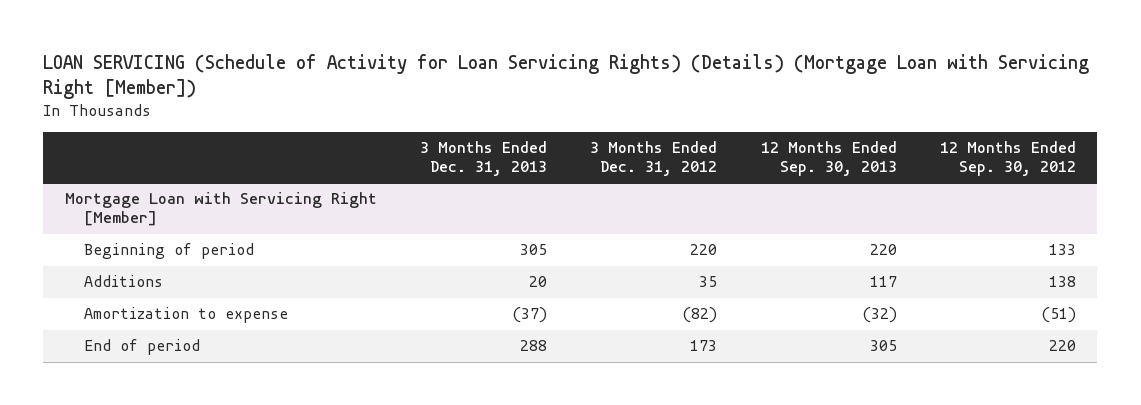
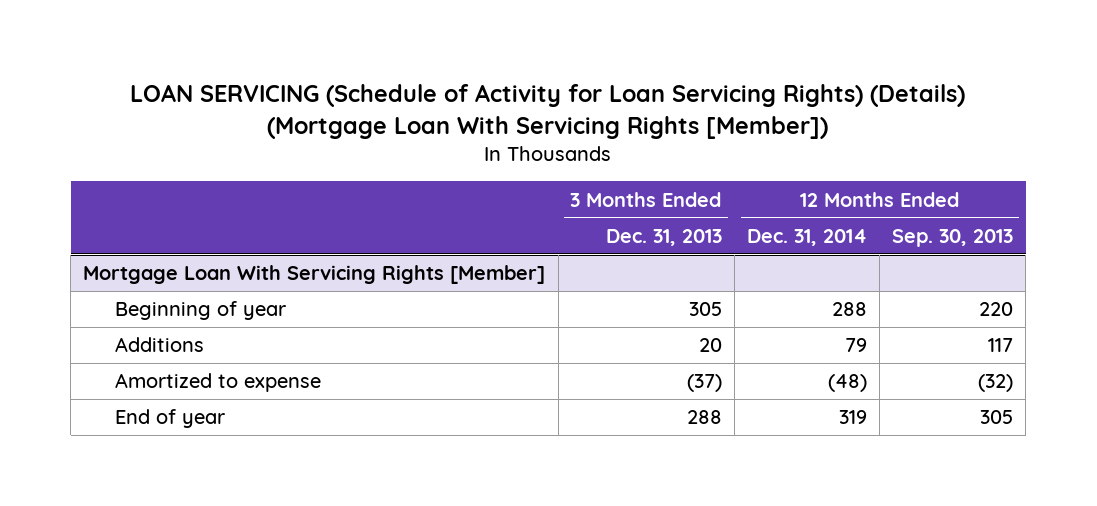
- LOAN SERVICING (Schedule of Activity for Loan Servicing Rights) (Details) (Mortgage Loan with Servicing Right [Member])
+ LOAN SERVICING (Schedule of Activity for Loan Servicing Rights) (Details) (Mortgage Loan With Servicing Rights [Member])
- | 3 Months Ended Dec. 31, 2013 | 3 Months Ended Dec. 31, 2012 | 12 Months Ended Sep. 30, 2013 | 12 Months Ended Sep. 30, 2012
+ | 3 Months Ended Dec. 31, 2013 | 12 Months Ended Dec. 31, 2014 | 12 Months Ended Sep. 30, 2013
- Mortgage Loan with Servicing Right [Member]
- Beginning of period | 305 | 220 | 220 | 133
+ Mortgage Loan With Servicing Rights [Member]
+ Beginning of year | 305 | 288 | 220
- Amortization to expense | (37) | (82) | (32) | (51)
- End of period | 288 | 173 | 305 | 220
+ Amortized to expense | (37) | (48) | (32)
+ End of year | 288 | 319 | 305

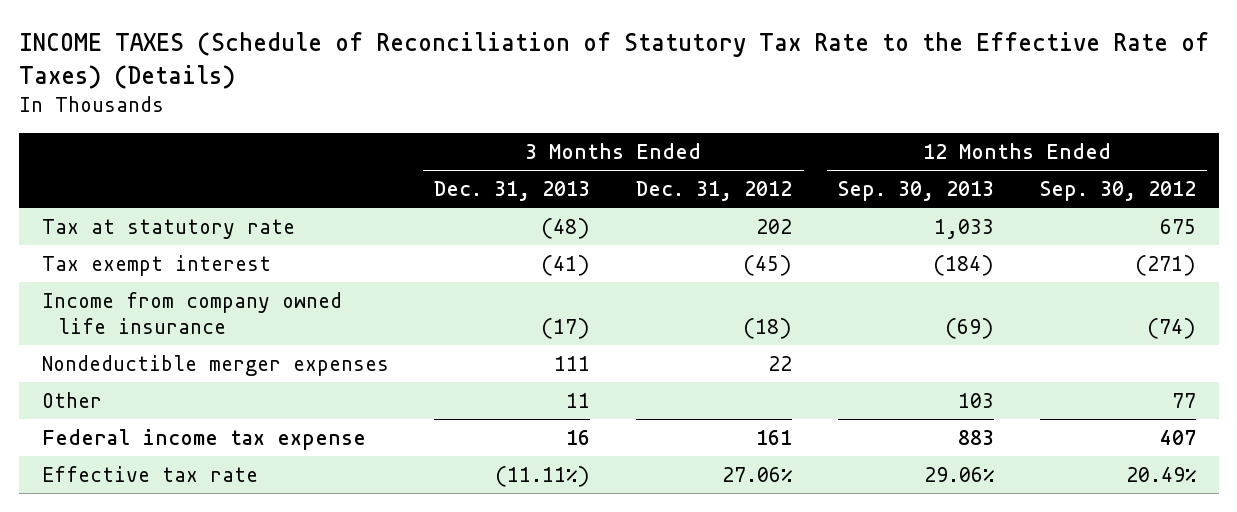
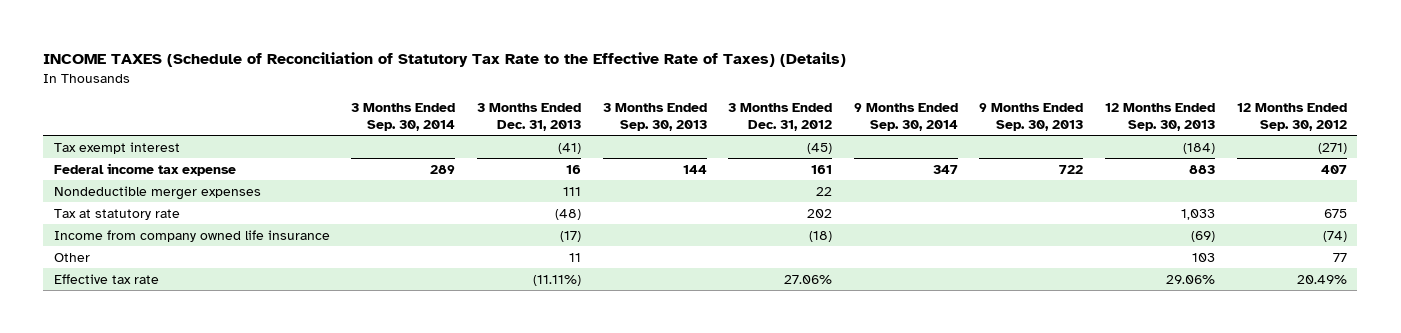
- | 3 Months Ended Dec. 31, 2013 | 3 Months Ended Dec. 31, 2012 | 12 Months Ended Sep. 30, 2013 | 12 Months Ended Sep. 30, 2012
+ | 3 Months Ended Sep. 30, 2014 | 3 Months Ended Dec. 31, 2013 | 3 Months Ended Sep. 30, 2013 | 3 Months Ended Dec. 31, 2012 | 9 Months Ended Sep. 30, 2014 | 9 Months Ended Sep. 30, 2013 | 12 Months Ended Sep. 30, 2013 | 12 Months Ended Sep. 30, 2012
moved up: Federal income tax expense | 289 | 16 | 144 | 161 | 347 | 722 | 883 | 407
moved down: Tax at statutory rate | | (48) | | 202 | | | 1,033 | 675
moved down: Income from company owned life insurance | | (17) | | (18) | | | (69) | (74)

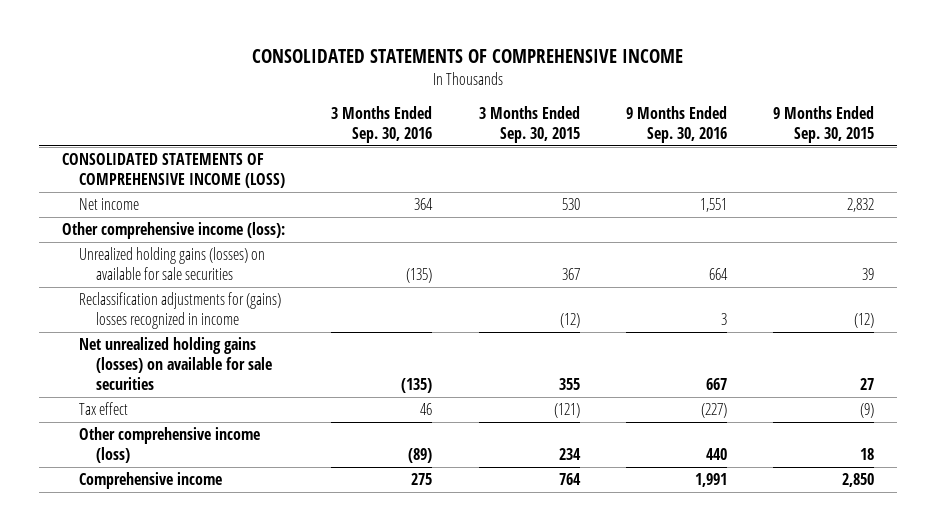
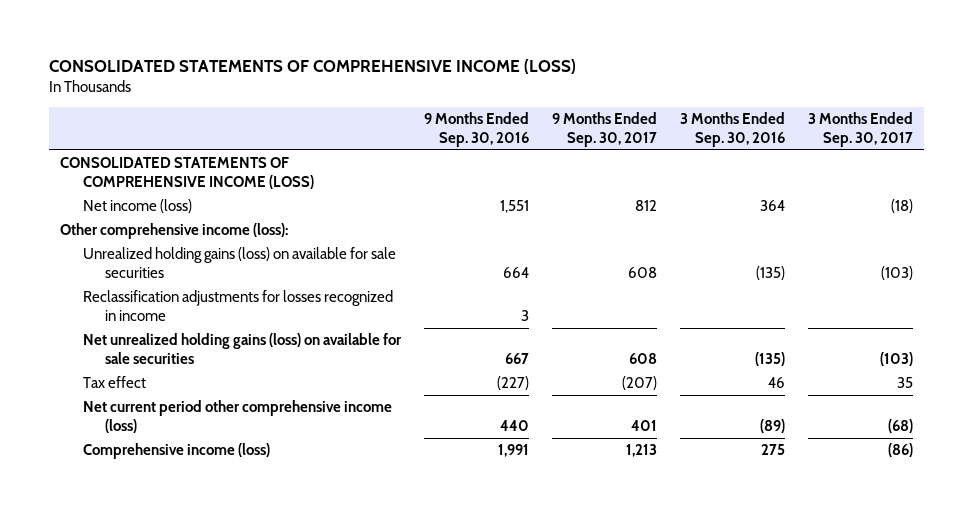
- CONSOLIDATED STATEMENTS OF COMPREHENSIVE INCOME
+ CONSOLIDATED STATEMENTS OF COMPREHENSIVE INCOME (LOSS)
- | 3 Months Ended Sep. 30, 2016 | 3 Months Ended Sep. 30, 2015 | 9 Months Ended Sep. 30, 2016 | 9 Months Ended Sep. 30, 2015
+ | 9 Months Ended Sep. 30, 2016 | 9 Months Ended Sep. 30, 2017 | 3 Months Ended Sep. 30, 2016 | 3 Months Ended Sep. 30, 2017
- Net income | 364 | 530 | 1,551 | 2,832
+ Net income (loss) | 1,551 | 812 | 364 | (18)
- Unrealized holding gains (losses) on available for sale securities | (135) | 367 | 664 | 39
- Reclassification adjustments for (gains) losses recognized in income | | (12) | 3 | (12)
- Net unrealized holding gains (losses) on available for sale securities | (135) | 355 | 667 | 27
+ Unrealized holding gains (loss) on available for sale securities | 664 | 608 | (135) | (103)
+ Reclassification adjustments for losses recognized in income | 3 | | |
+ Net unrealized holding gains (loss) on available for sale securities | 667 | 608 | (135) | (103)
- Other comprehensive income (loss) | (89) | 234 | 440 | 18
- Comprehensive income | 275 | 764 | 1,991 | 2,850
+ Net current period other comprehensive income (loss) | 440 | 401 | (89) | (68)
+ Comprehensive income (loss) | 1,991 | 1,213 | 275 | (86)

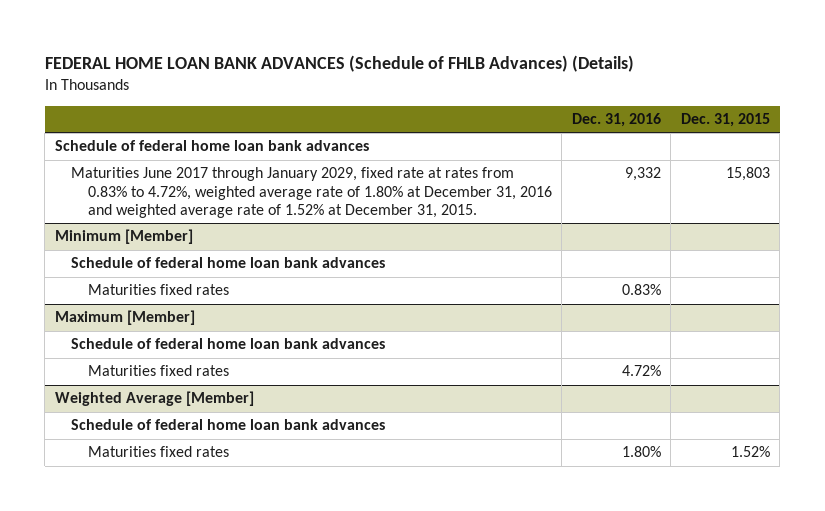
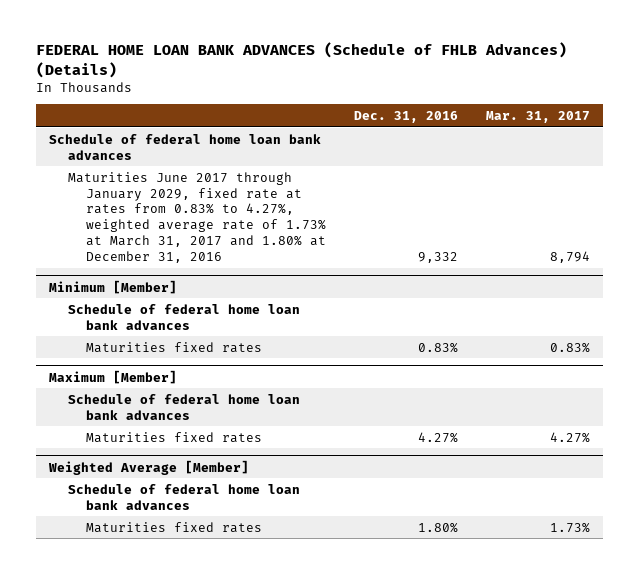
- | Dec. 31, 2016 | Dec. 31, 2015
+ | Dec. 31, 2016 | Mar. 31, 2017
- Maturities June 2017 through January 2029, fixed rate at rates from 0.83% to 4.72%, weighted average rate of 1.80% at December 31, 2016 and weighted average rate of 1.52% at December 31, 2015. | 9,332 | 15,803
+ Maturities June 2017 through January 2029, fixed rate at rates from 0.83% to 4.27%, weighted average rate of 1.73% at March 31, 2017 and 1.80% at December 31, 2016 | 9,332 | 8,794
@ Maximum [Member]
- Maturities fixed rates | 4.72% |
+ Maturities fixed rates | 4.27% | 4.27%

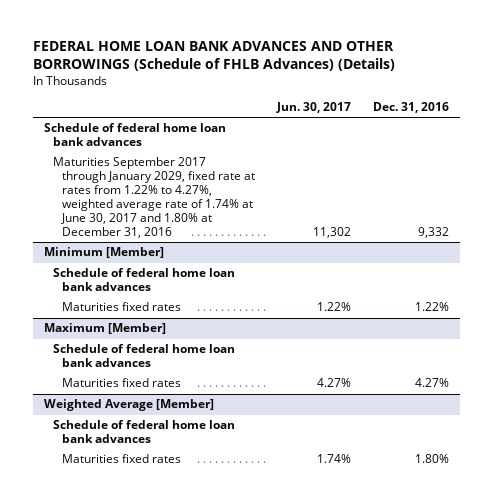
- FEDERAL HOME LOAN BANK ADVANCES (Schedule of FHLB Advances) (Details)
+ FEDERAL HOME LOAN BANK ADVANCES AND OTHER BORROWINGS (Schedule of FHLB Advances) (Details)
- | Dec. 31, 2016 | Mar. 31, 2017
+ | Jun. 30, 2017 | Dec. 31, 2016
- Maturities June 2017 through January 2029, fixed rate at rates from 0.83% to 4.27%, weighted average rate of 1.73% at March 31, 2017 and 1.80% at December 31, 2016 | 9,332 | 8,794
+ Maturities September 2017 through January 2029, fixed rate at rates from 1.22% to 4.27%, weighted average rate of 1.74% at June 30, 2017 and 1.80% at December 31, 2016 | 11,302 | 9,332
@ Minimum [Member]
- Maturities fixed rates | 0.83% | 0.83%
+ Maturities fixed rates | 1.22% | 1.22%

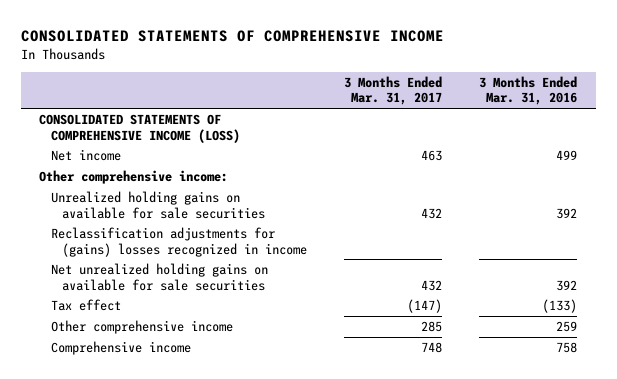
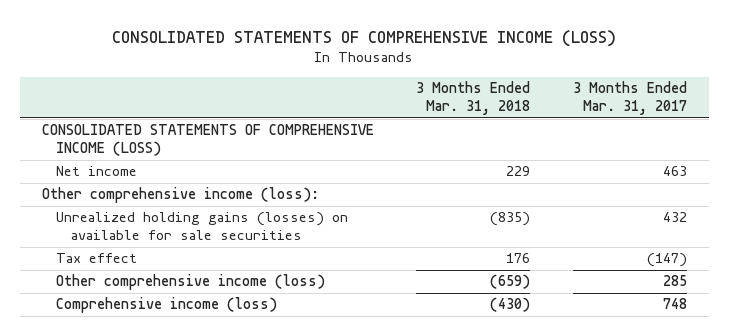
- CONSOLIDATED STATEMENTS OF COMPREHENSIVE INCOME
+ CONSOLIDATED STATEMENTS OF COMPREHENSIVE INCOME (LOSS)
- | 3 Months Ended Mar. 31, 2017 | 3 Months Ended Mar. 31, 2016
+ | 3 Months Ended Mar. 31, 2018 | 3 Months Ended Mar. 31, 2017
- Other comprehensive income:
- Unrealized holding gains on available for sale securities | 432 | 392
- Reclassification adjustments for (gains) losses recognized in income
- Net unrealized holding gains on available for sale securities | 432 | 392
+ Other comprehensive income (loss):
+ Unrealized holding gains (losses) on available for sale securities | (835) | 432
- Other comprehensive income | 285 | 259
- Comprehensive income | 748 | 758
+ Other comprehensive income (loss) | (659) | 285
+ Comprehensive income (loss) | (430) | 748

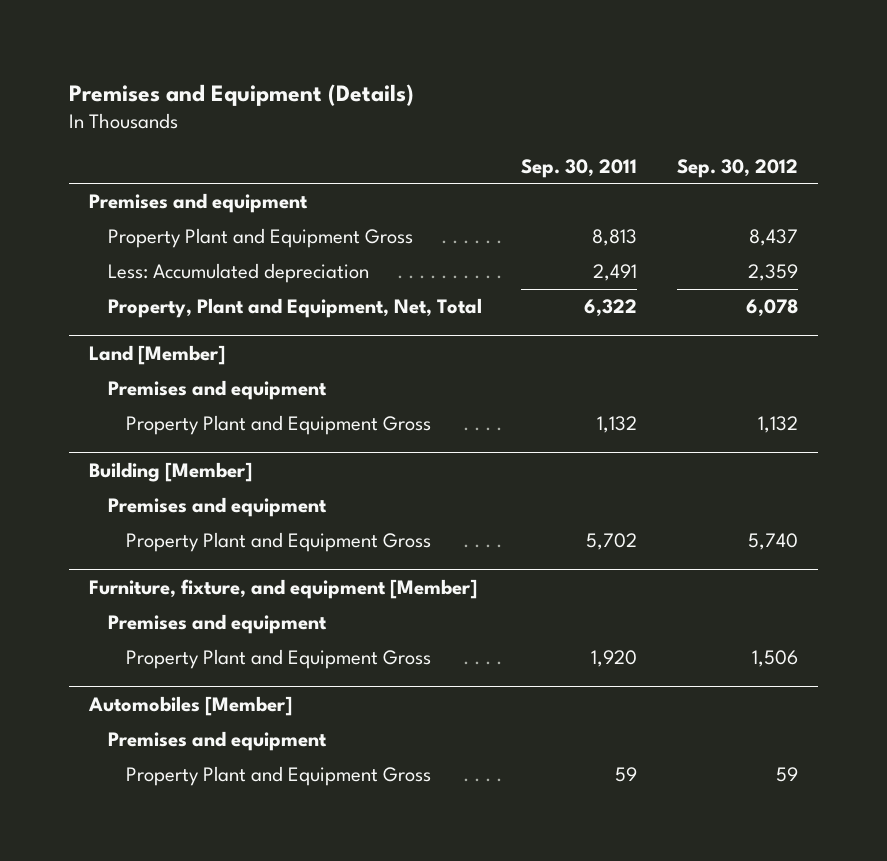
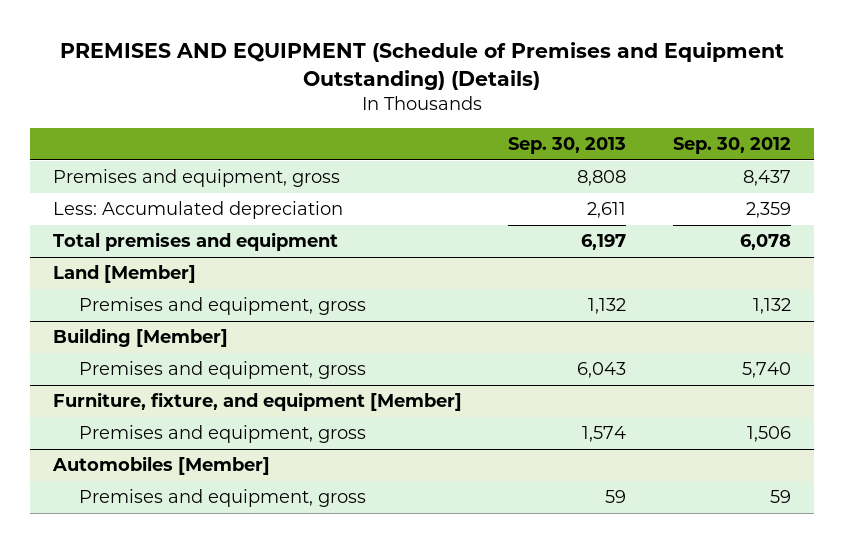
- Premises and Equipment (Details)
+ PREMISES AND EQUIPMENT (Schedule of Premises and Equipment Outstanding) (Details)
- | Sep. 30, 2011 | Sep. 30, 2012
+ | Sep. 30, 2013 | Sep. 30, 2012
- Premises and equipment
- Property Plant and Equipment Gross | 8,813 | 8,437
+ Premises and equipment, gross | 8,808 | 8,437
- Property, Plant and Equipment, Net, Total | 6,322 | 6,078
+ Total premises and equipment | 6,197 | 6,078
@ Land [Member]
- Premises and equipment
- Property Plant and Equipment Gross | 1,132 | 1,132
+ Premises and equipment, gross | 1,132 | 1,132
@ Building [Member]
- Premises and equipment
- Property Plant and Equipment Gross | 5,702 | 5,740
+ Premises and equipment, gross | 6,043 | 5,740
@ Furniture, fixture, and equipment [Member]
- Premises and equipment
- Property Plant and Equipment Gross | 1,920 | 1,506
+ Premises and equipment, gross | 1,574 | 1,506
@ Automobiles [Member]
- Premises and equipment
- Property Plant and Equipment Gross | 59 | 59
+ Premises and equipment, gross | 59 | 59

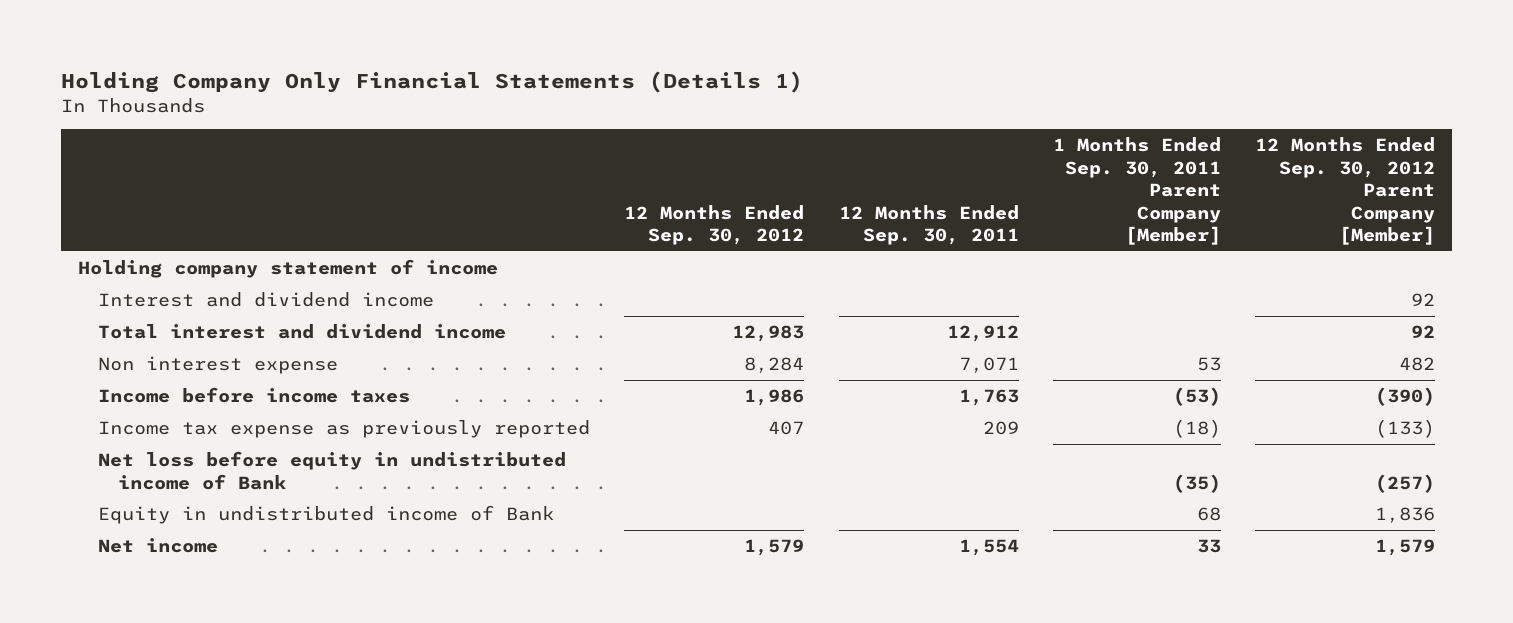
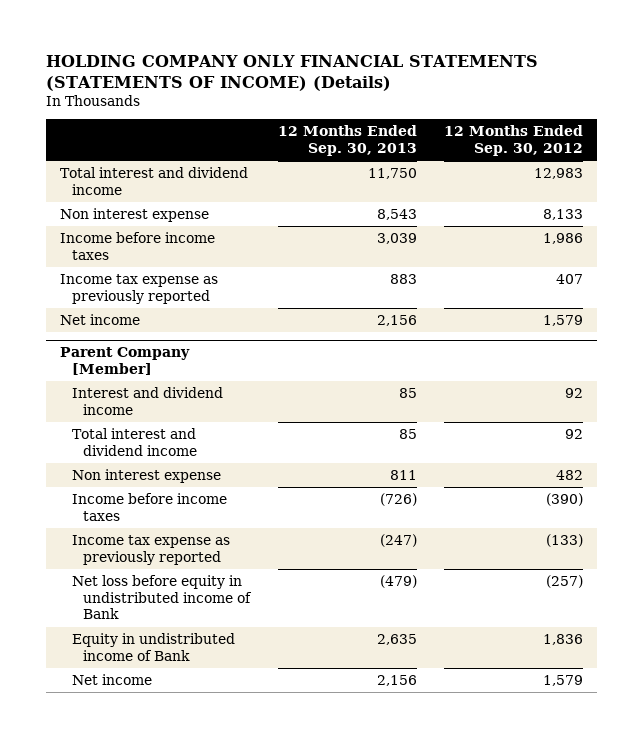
- Holding Company Only Financial Statements (Details 1)
+ HOLDING COMPANY ONLY FINANCIAL STATEMENTS (STATEMENTS OF INCOME) (Details)
- | 12 Months Ended Sep. 30, 2012 | 12 Months Ended Sep. 30, 2011 | 1 Months Ended Sep. 30, 2011 Parent Company [Member] | 12 Months Ended Sep. 30, 2012 Parent Company [Member]
+ | 12 Months Ended Sep. 30, 2013 | 12 Months Ended Sep. 30, 2012
- Holding company statement of income
- Interest and dividend income | | | | 92
- Non interest expense | 8,284 | 7,071 | 53 | 482
+ Non interest expense | 8,543 | 8,133
- Net loss before equity in undistributed income of Bank | | | (35) | (257)
- Equity in undistributed income of Bank | | | 68 | 1,836
+ Parent Company [Member]
+ Interest and dividend income | 85 | 92
+ Total interest and dividend income | 85 | 92
+ Non interest expense | 811 | 482
+ Income before income taxes | (726) | (390)
+ Income tax expense as previously reported | (247) | (133)
+ Net loss before equity in undistributed income of Bank | (479) | (257)
+ Equity in undistributed income of Bank | 2,635 | 1,836
+ Net income | 2,156 | 1,579

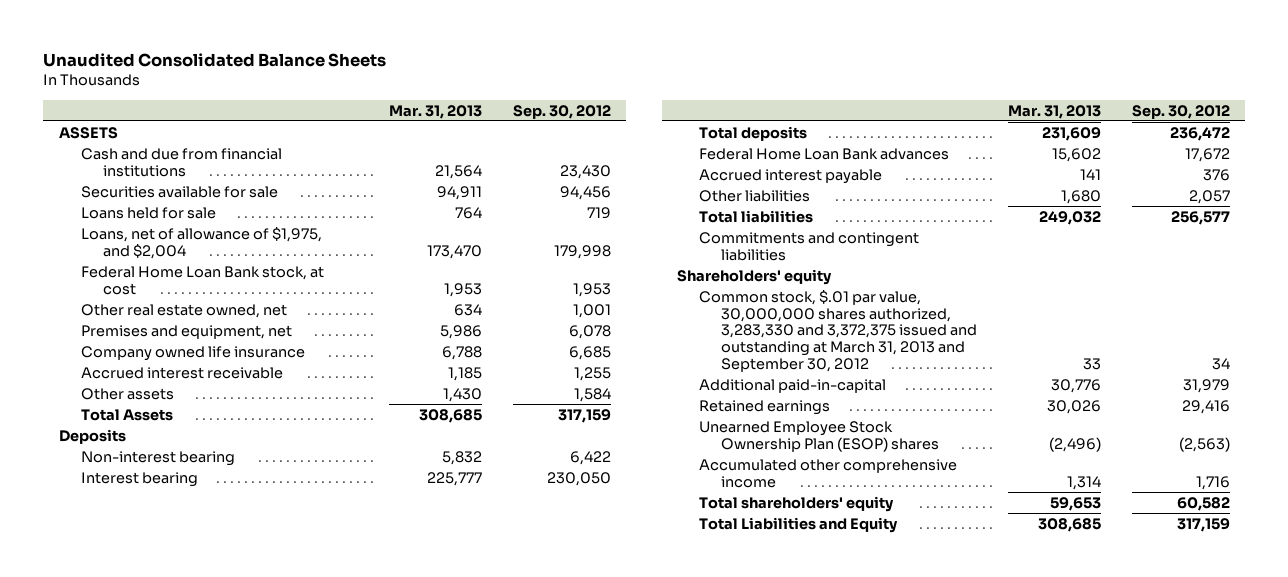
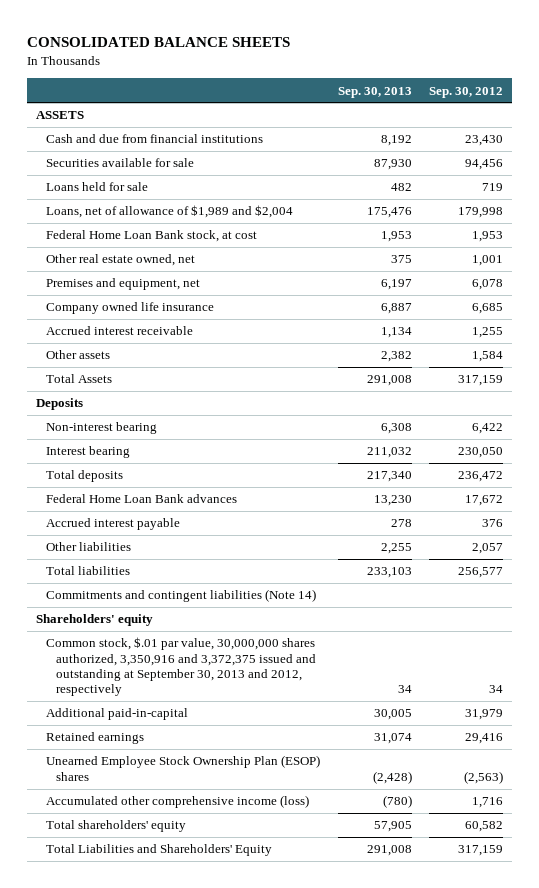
- Unaudited Consolidated Balance Sheets
+ CONSOLIDATED BALANCE SHEETS
- | Mar. 31, 2013 | Sep. 30, 2012
+ | Sep. 30, 2013 | Sep. 30, 2012
- Loans, net of allowance of $1,975, and $2,004 | 173,470 | 179,998
+ Loans, net of allowance of $1,989 and $2,004 | 175,476 | 179,998
- Commitments and contingent liabilities
+ Commitments and contingent liabilities (Note 14)
- Common stock, $.01 par value, 30,000,000 shares authorized, 3,283,330 and 3,372,375 issued and outstanding at March 31, 2013 and September 30, 2012 | 33 | 34
+ Common stock, $.01 par value, 30,000,000 shares authorized, 3,350,916 and 3,372,375 issued and outstanding at September 30, 2013 and 2012, respectively | 34 | 34
- Accumulated other comprehensive income | 1,314 | 1,716
+ Accumulated other comprehensive income (loss) | (780) | 1,716
- Total Liabilities and Equity | 308,685 | 317,159
+ Total Liabilities and Shareholders' Equity | 291,008 | 317,159

